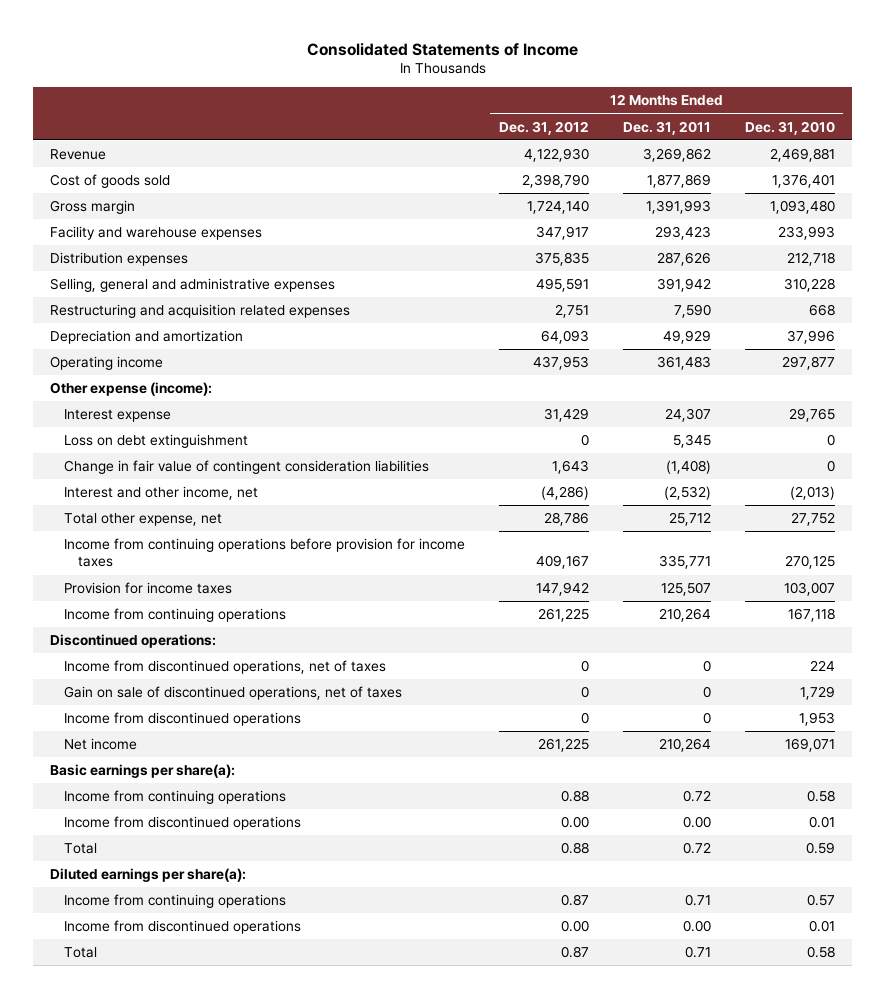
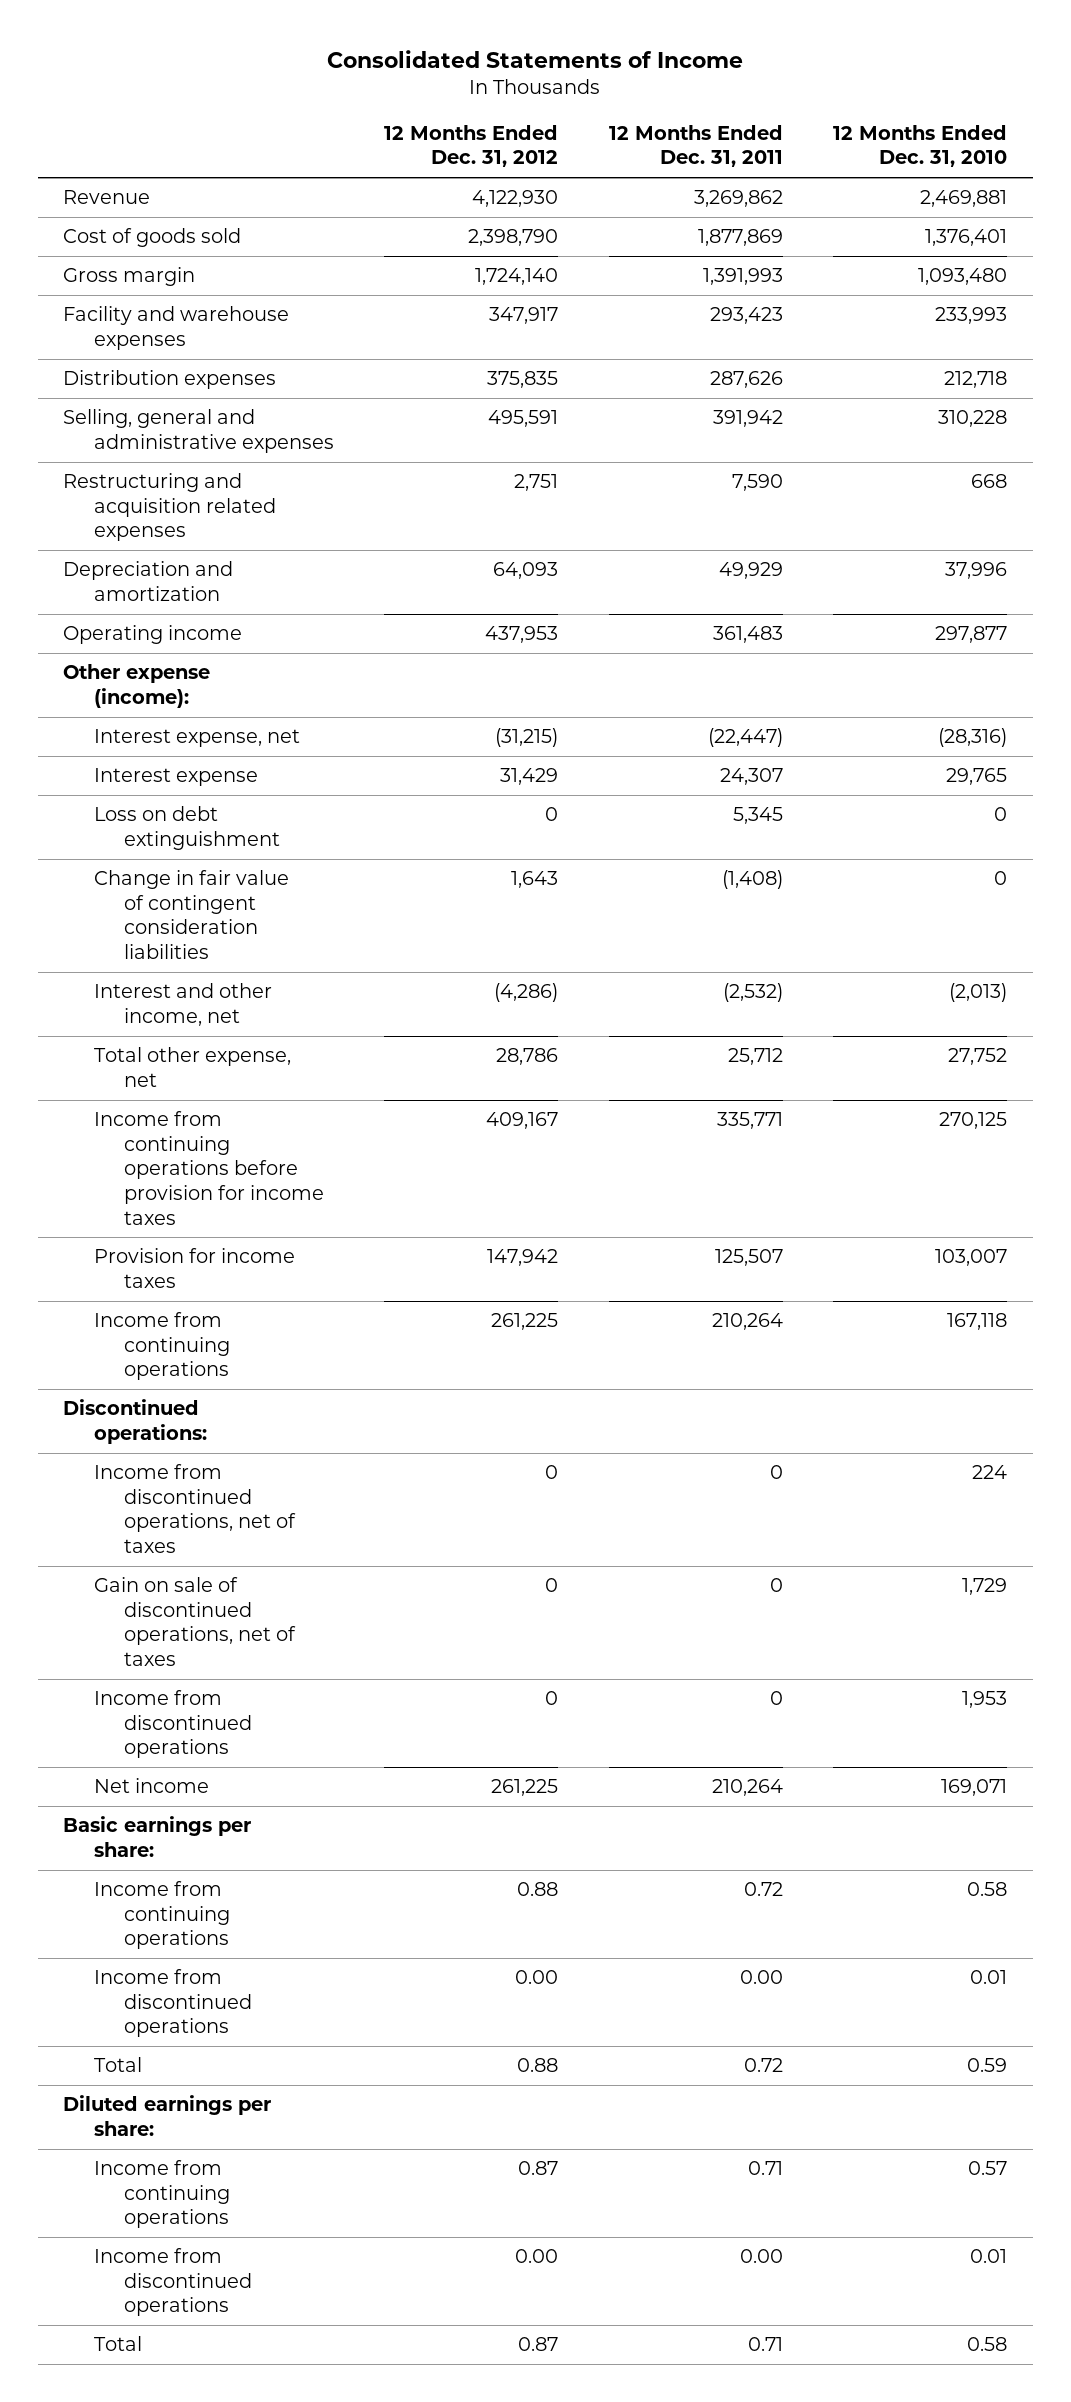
+ Interest expense, net | (31,215) | (22,447) | (28,316)
- Basic earnings per share(a):
+ Basic earnings per share:
- Diluted earnings per share(a):
+ Diluted earnings per share:

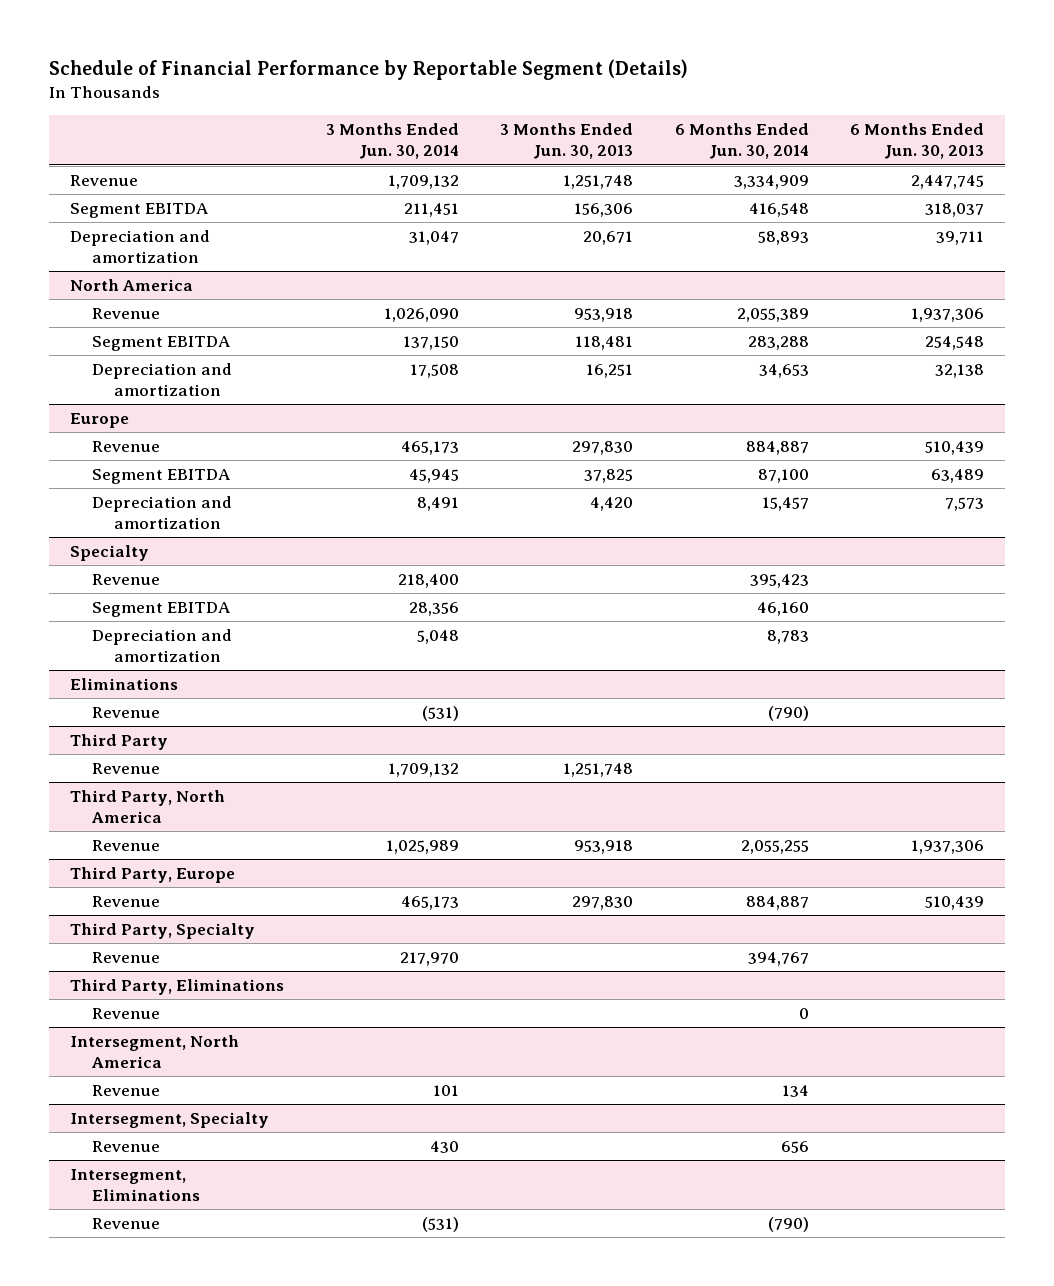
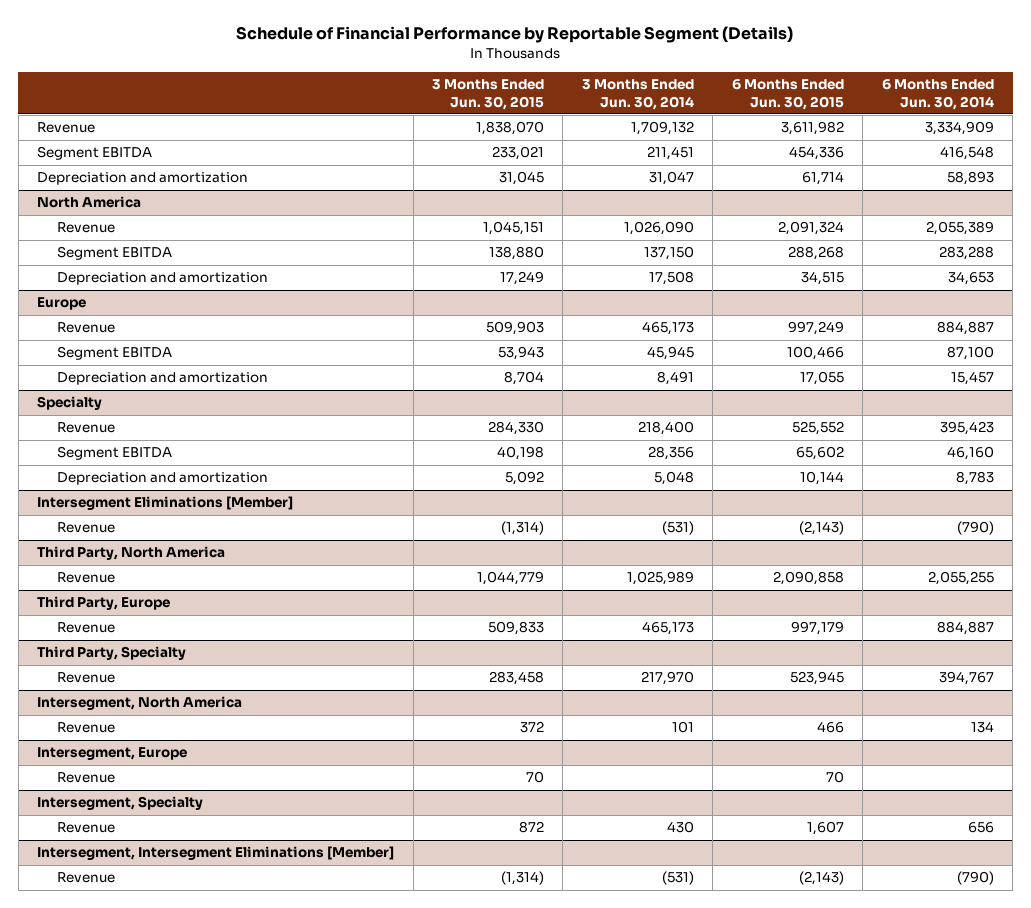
- | 3 Months Ended Jun. 30, 2014 | 3 Months Ended Jun. 30, 2013 | 6 Months Ended Jun. 30, 2014 | 6 Months Ended Jun. 30, 2013
+ | 3 Months Ended Jun. 30, 2015 | 3 Months Ended Jun. 30, 2014 | 6 Months Ended Jun. 30, 2015 | 6 Months Ended Jun. 30, 2014
- Eliminations
+ Intersegment Eliminations [Member]
- Third Party
- Revenue | 1,709,132 | 1,251,748 | |
- Third Party, Eliminations
- Revenue | | | 0 |
+ Intersegment, Europe
+ Revenue | 70 | | 70 |
- Intersegment, Eliminations
+ Intersegment, Intersegment Eliminations [Member]

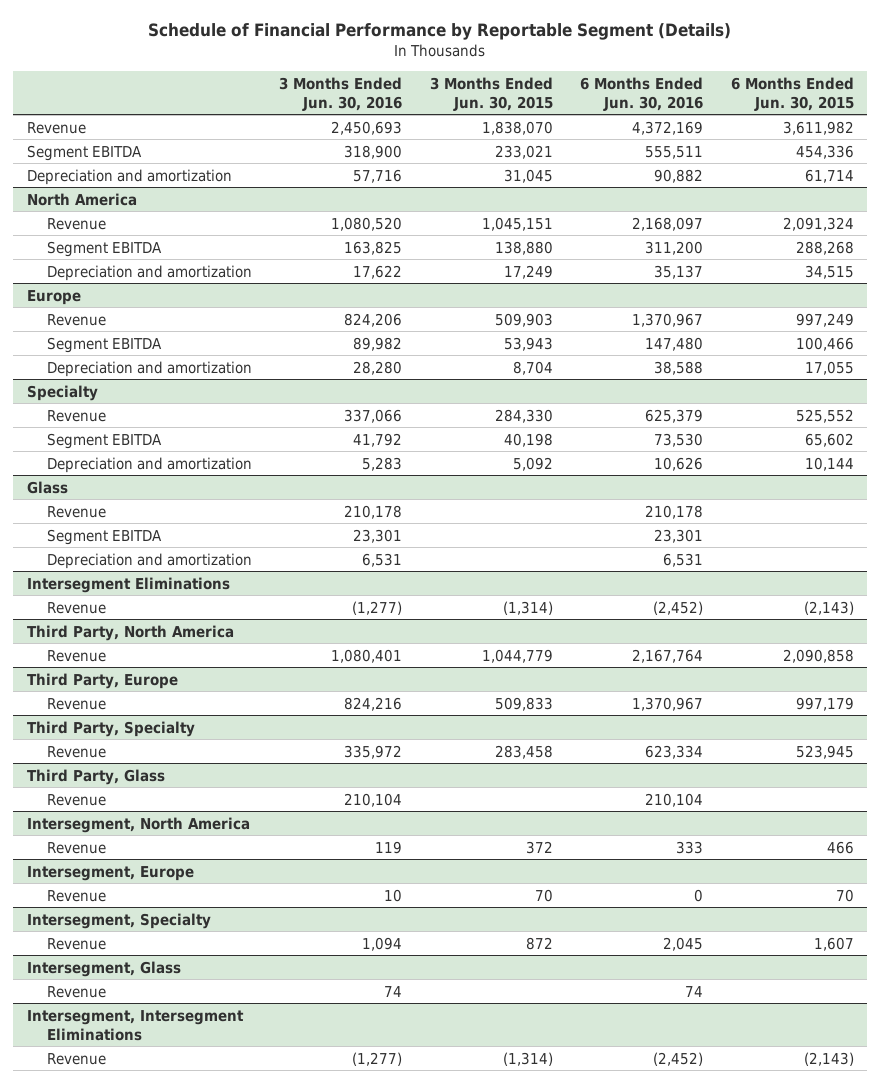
- | 3 Months Ended Jun. 30, 2015 | 3 Months Ended Jun. 30, 2014 | 6 Months Ended Jun. 30, 2015 | 6 Months Ended Jun. 30, 2014
+ | 3 Months Ended Jun. 30, 2016 | 3 Months Ended Jun. 30, 2015 | 6 Months Ended Jun. 30, 2016 | 6 Months Ended Jun. 30, 2015
- Intersegment Eliminations [Member]
+ Glass
+ Revenue | 210,178 | | 210,178 |
+ Segment EBITDA | 23,301 | | 23,301 |
+ Depreciation and amortization | 6,531 | | 6,531 |
+ Intersegment Eliminations
+ Third Party, Glass
+ Revenue | 210,104 | | 210,104 |
- Intersegment, Intersegment Eliminations [Member]
+ Intersegment, Glass
+ Revenue | 74 | | 74 |
+ Intersegment, Intersegment Eliminations

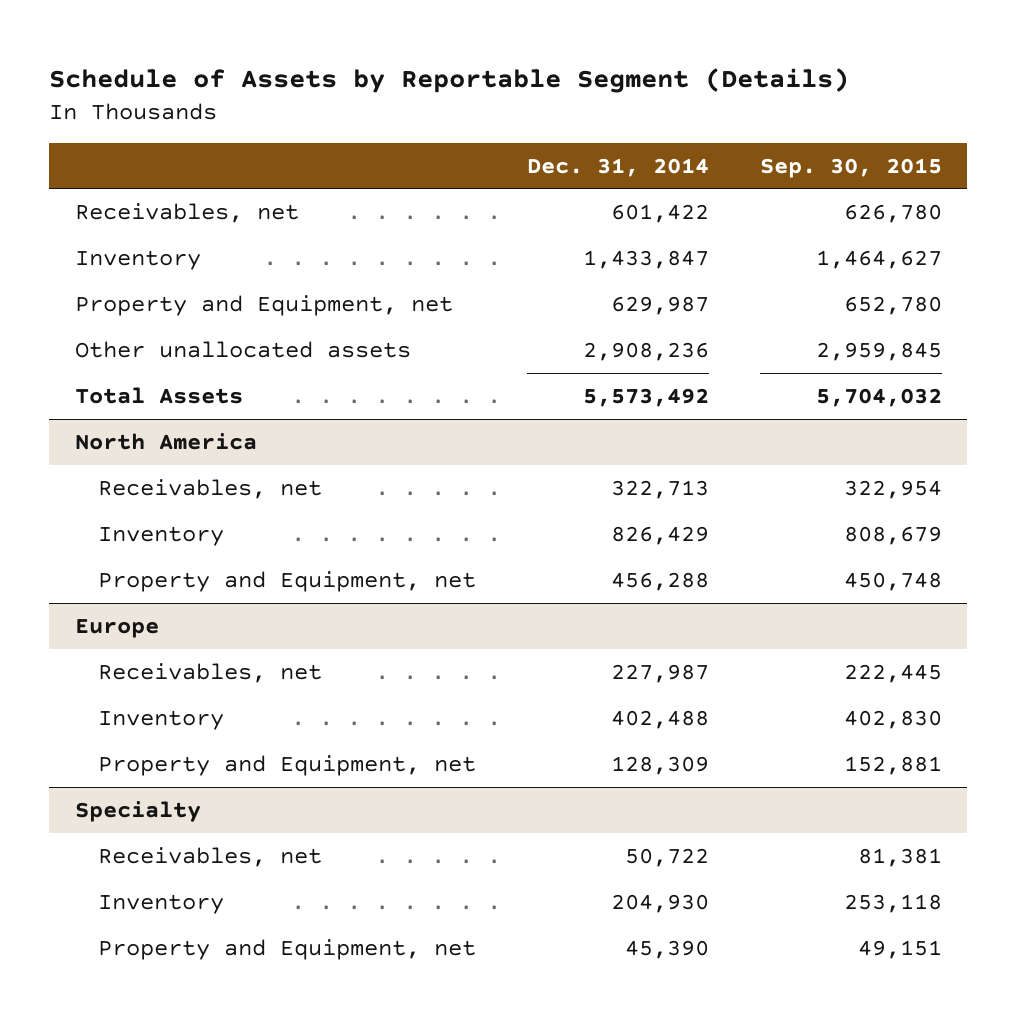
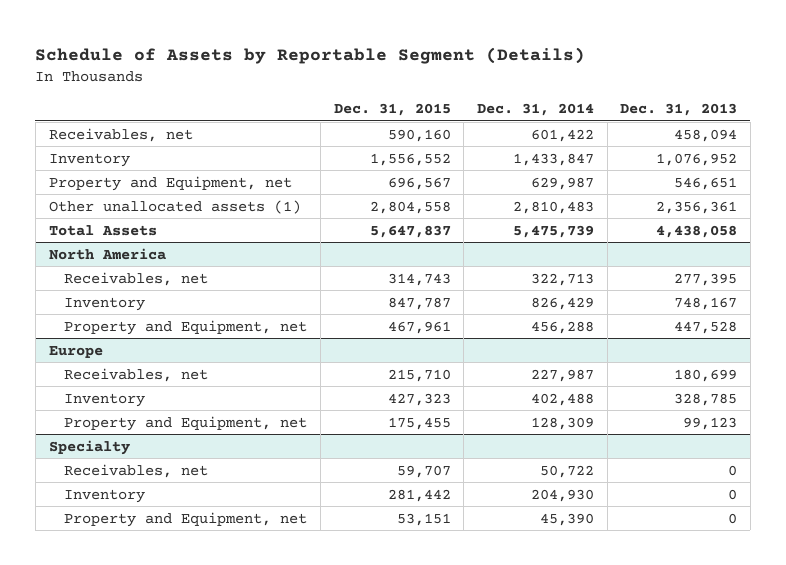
- | Dec. 31, 2014 | Sep. 30, 2015
+ | Dec. 31, 2015 | Dec. 31, 2014 | Dec. 31, 2013
- Other unallocated assets | 2,908,236 | 2,959,845
- Total Assets | 5,573,492 | 5,704,032
+ Other unallocated assets (1) | 2,804,558 | 2,810,483 | 2,356,361
+ Total Assets | 5,647,837 | 5,475,739 | 4,438,058

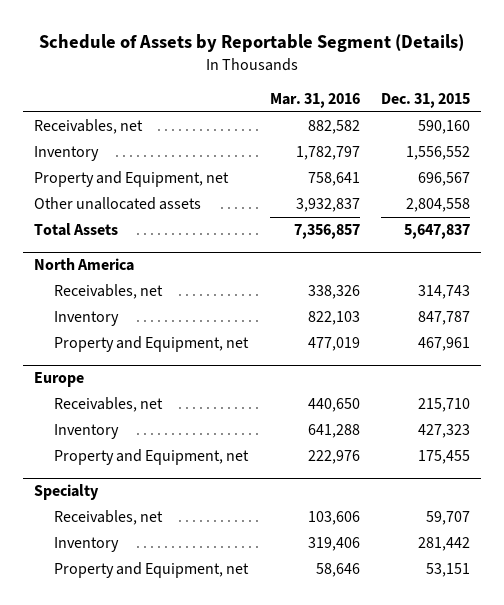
- | Dec. 31, 2015 | Dec. 31, 2014 | Dec. 31, 2013
+ | Mar. 31, 2016 | Dec. 31, 2015
- Other unallocated assets (1) | 2,804,558 | 2,810,483 | 2,356,361
+ Other unallocated assets | 3,932,837 | 2,804,558

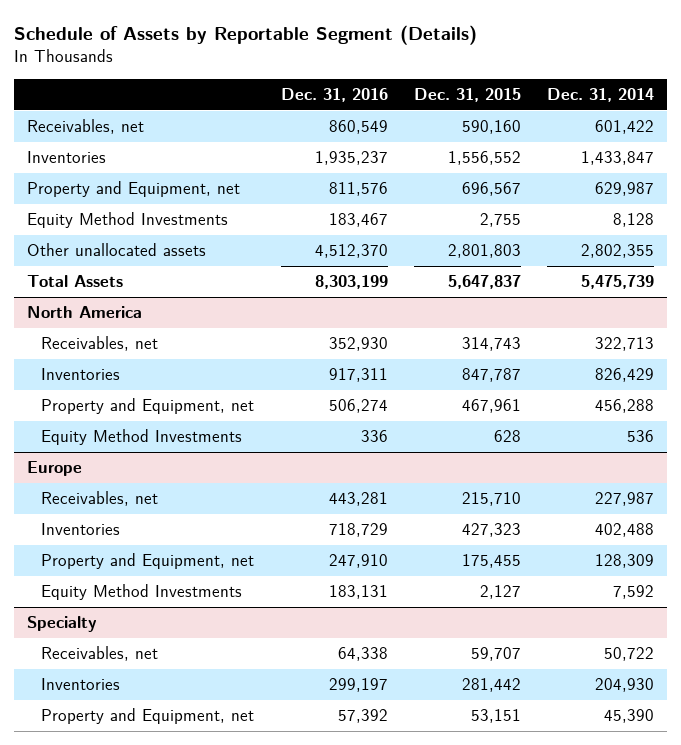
- | Mar. 31, 2016 | Dec. 31, 2015
+ | Dec. 31, 2016 | Dec. 31, 2015 | Dec. 31, 2014
- Inventory | 1,782,797 | 1,556,552
+ Inventories | 1,935,237 | 1,556,552 | 1,433,847
- Other unallocated assets | 3,932,837 | 2,804,558
+ Equity Method Investments | 183,467 | 2,755 | 8,128
+ Other unallocated assets | 4,512,370 | 2,801,803 | 2,802,355
@ North America
- Inventory | 822,103 | 847,787
+ Inventories | 917,311 | 847,787 | 826,429
+ Equity Method Investments | 336 | 628 | 536
@ Europe
- Inventory | 641,288 | 427,323
+ Inventories | 718,729 | 427,323 | 402,488
+ Equity Method Investments | 183,131 | 2,127 | 7,592
@ Specialty
- Inventory | 319,406 | 281,442
+ Inventories | 299,197 | 281,442 | 204,930

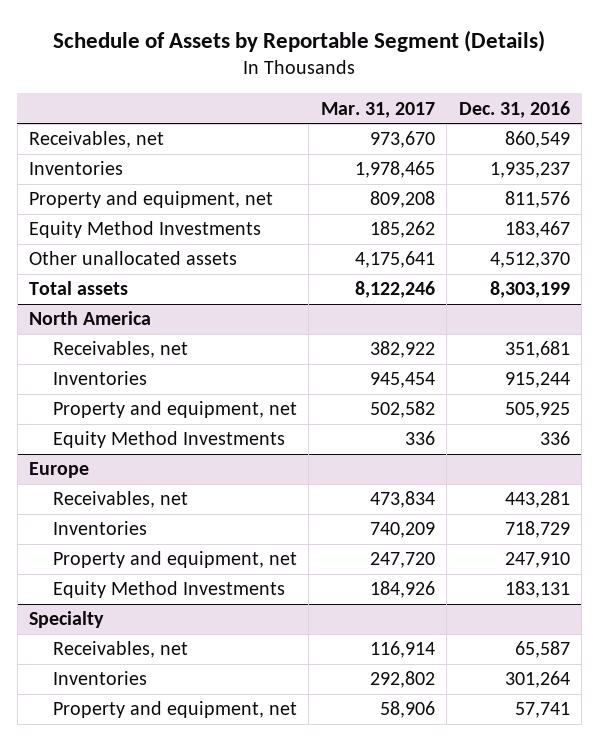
- | Dec. 31, 2016 | Dec. 31, 2015 | Dec. 31, 2014
+ | Mar. 31, 2017 | Dec. 31, 2016
- Property and Equipment, net | 811,576 | 696,567 | 629,987
+ Property and equipment, net | 809,208 | 811,576
- Total Assets | 8,303,199 | 5,647,837 | 5,475,739
+ Total assets | 8,122,246 | 8,303,199
@ North America
- Receivables, net | 352,930 | 314,743 | 322,713
- Inventories | 917,311 | 847,787 | 826,429
- Property and Equipment, net | 506,274 | 467,961 | 456,288
+ Receivables, net | 382,922 | 351,681
+ Inventories | 945,454 | 915,244
+ Property and equipment, net | 502,582 | 505,925
@ Europe
- Property and Equipment, net | 247,910 | 175,455 | 128,309
+ Property and equipment, net | 247,720 | 247,910
@ Specialty
- Receivables, net | 64,338 | 59,707 | 50,722
- Inventories | 299,197 | 281,442 | 204,930
- Property and Equipment, net | 57,392 | 53,151 | 45,390
+ Receivables, net | 116,914 | 65,587
+ Inventories | 292,802 | 301,264
+ Property and equipment, net | 58,906 | 57,741

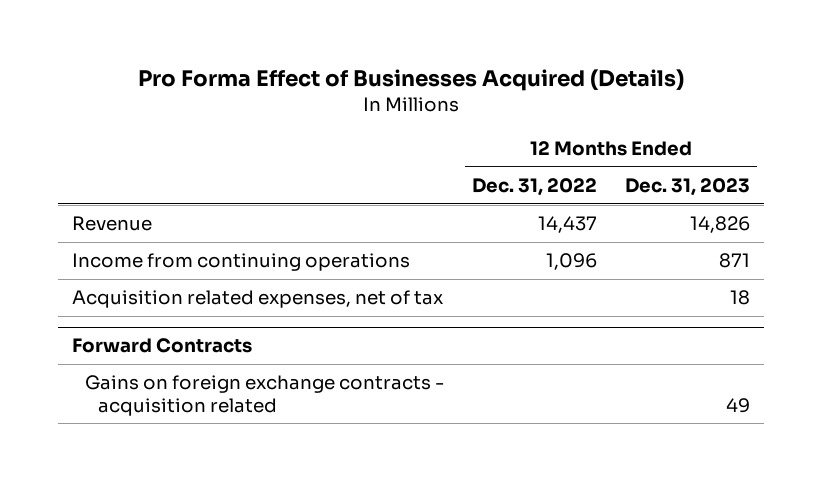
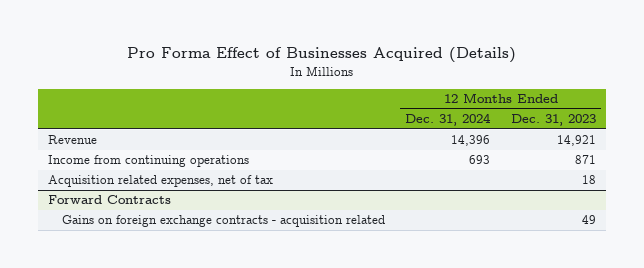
- | 12 Months Ended Dec. 31, 2022 | 12 Months Ended Dec. 31, 2023
+ | 12 Months Ended Dec. 31, 2024 | 12 Months Ended Dec. 31, 2023
- Revenue | 14,437 | 14,826
+ Revenue | 14,396 | 14,921

